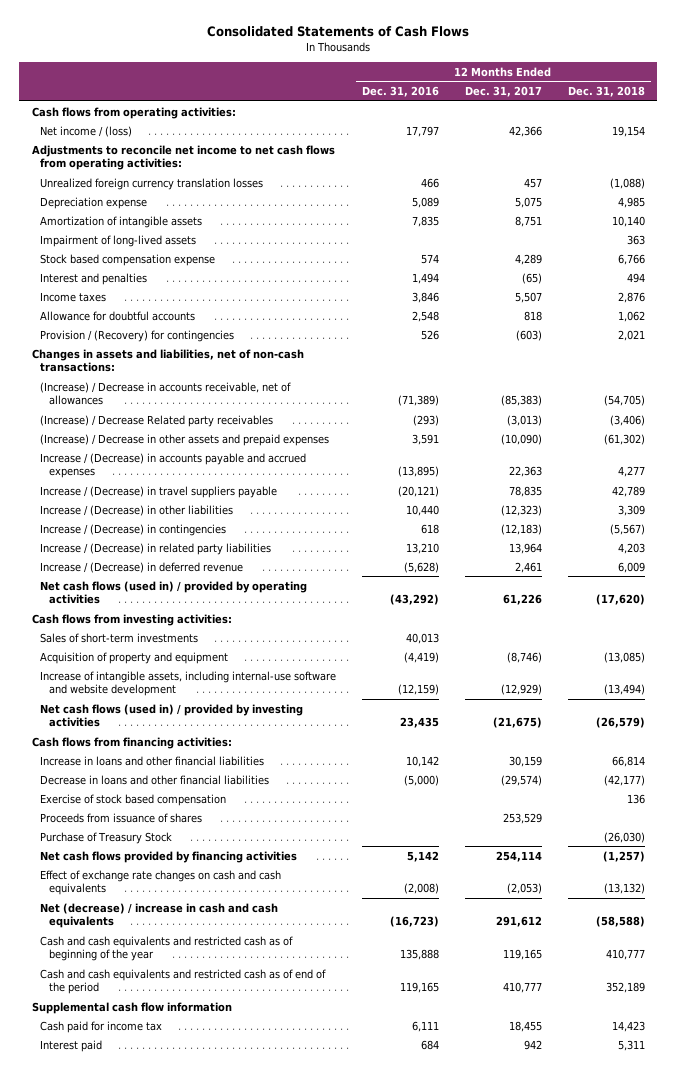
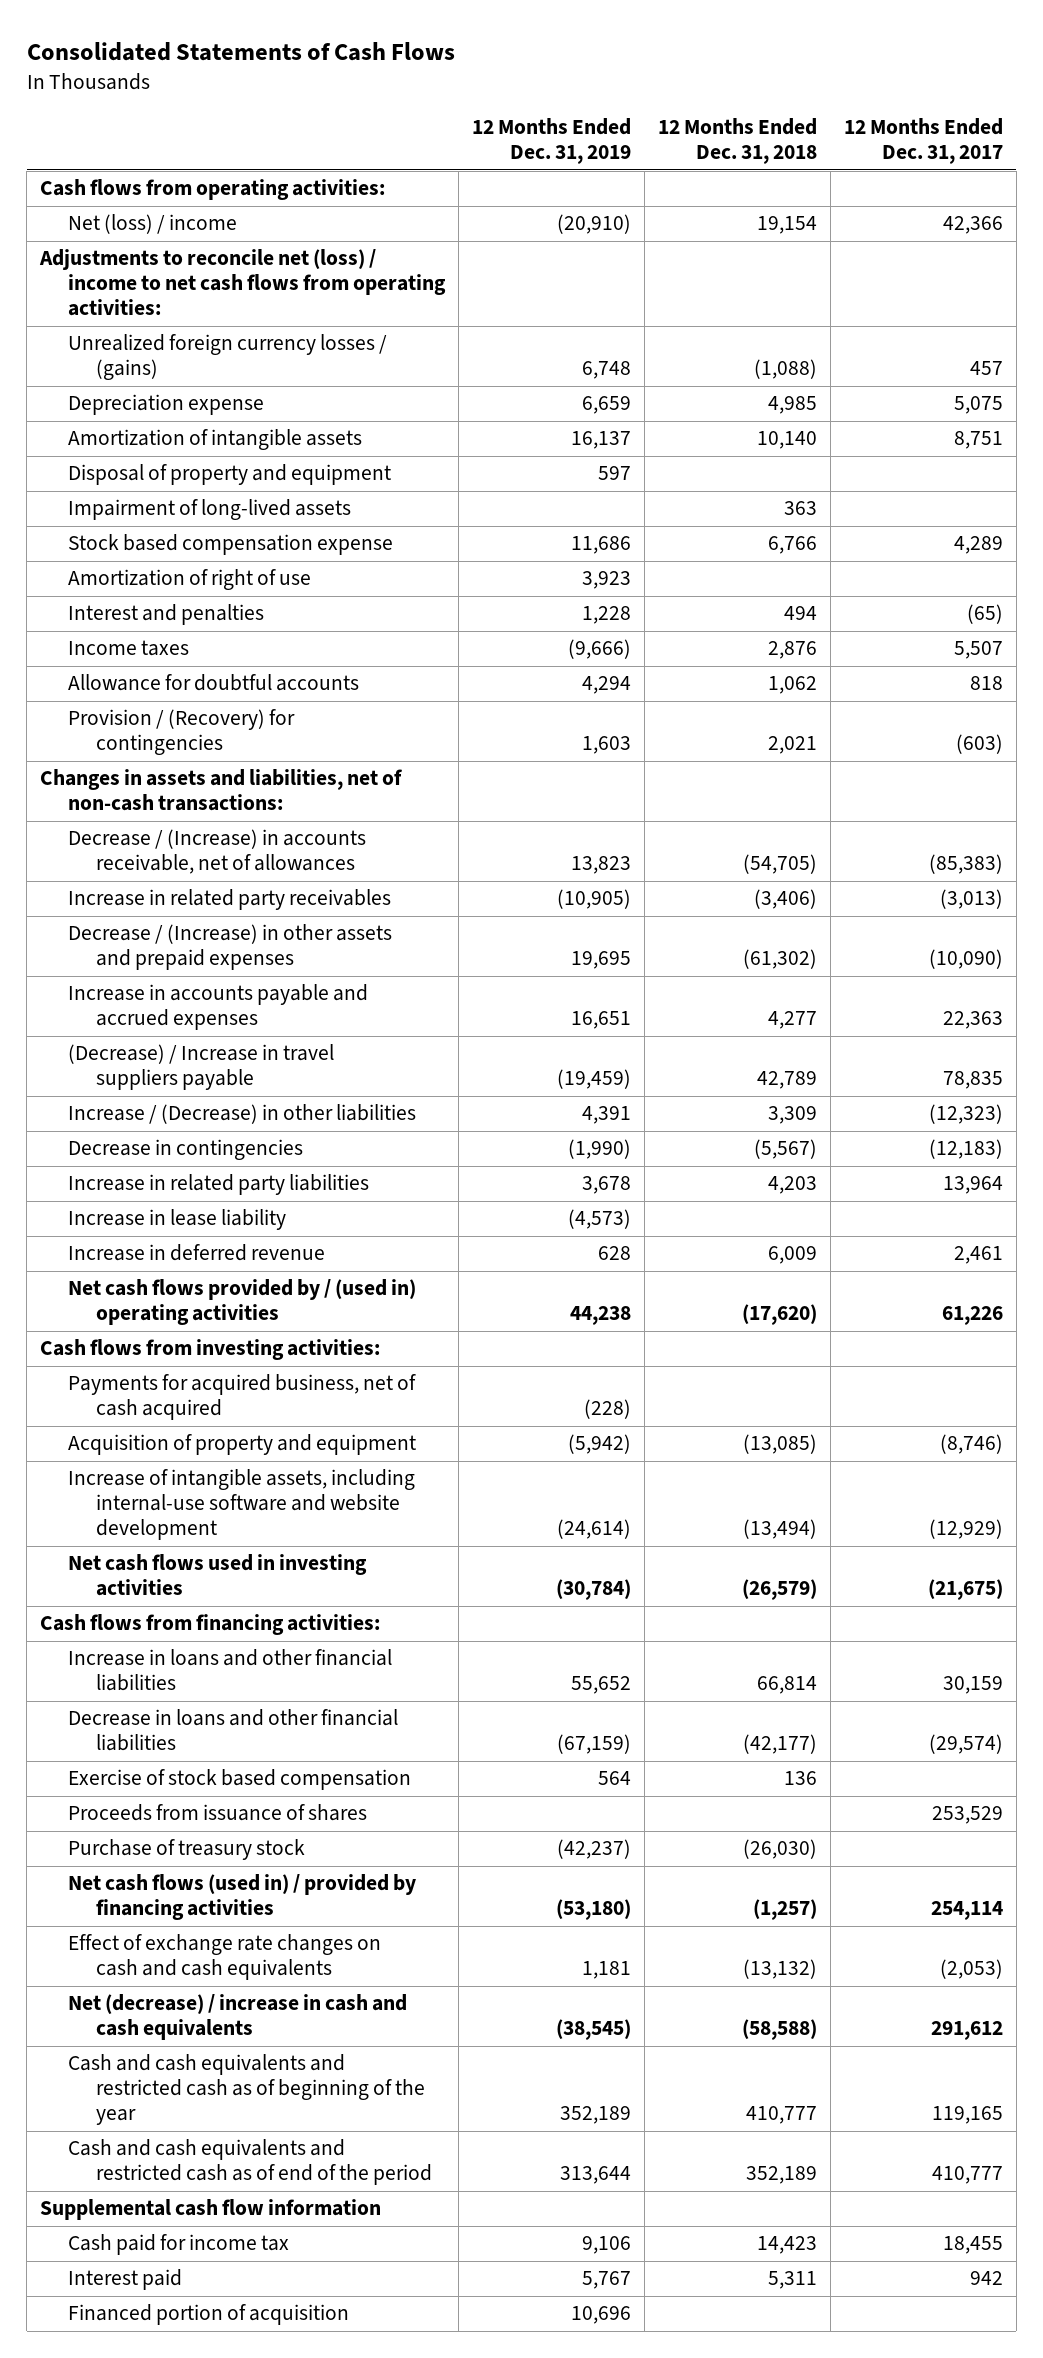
- | 12 Months Ended Dec. 31, 2016 | 12 Months Ended Dec. 31, 2017 | 12 Months Ended Dec. 31, 2018
+ | 12 Months Ended Dec. 31, 2019 | 12 Months Ended Dec. 31, 2018 | 12 Months Ended Dec. 31, 2017
- Net income / (loss) | 17,797 | 42,366 | 19,154
- Adjustments to reconcile net income to net cash flows from operating activities:
- Unrealized foreign currency translation losses | 466 | 457 | (1,088)
+ Net (loss) / income | (20,910) | 19,154 | 42,366
+ Adjustments to reconcile net (loss) / income to net cash flows from operating activities:
+ Unrealized foreign currency losses / (gains) | 6,748 | (1,088) | 457
+ Disposal of property and equipment | 597 | |
+ Amortization of right of use | 3,923 | |
- (Increase) / Decrease in accounts receivable, net of allowances | (71,389) | (85,383) | (54,705)
- (Increase) / Decrease Related party receivables | (293) | (3,013) | (3,406)
- (Increase) / Decrease in other assets and prepaid expenses | 3,591 | (10,090) | (61,302)
- Increase / (Decrease) in accounts payable and accrued expenses | (13,895) | 22,363 | 4,277
- Increase / (Decrease) in travel suppliers payable | (20,121) | 78,835 | 42,789
+ Decrease / (Increase) in accounts receivable, net of allowances | 13,823 | (54,705) | (85,383)
+ Increase in related party receivables | (10,905) | (3,406) | (3,013)
+ Decrease / (Increase) in other assets and prepaid expenses | 19,695 | (61,302) | (10,090)
+ Increase in accounts payable and accrued expenses | 16,651 | 4,277 | 22,363
+ (Decrease) / Increase in travel suppliers payable | (19,459) | 42,789 | 78,835
- Increase / (Decrease) in contingencies | 618 | (12,183) | (5,567)
- Increase / (Decrease) in related party liabilities | 13,210 | 13,964 | 4,203
- Increase / (Decrease) in deferred revenue | (5,628) | 2,461 | 6,009
- Net cash flows (used in) / provided by operating activities | (43,292) | 61,226 | (17,620)
+ Decrease in contingencies | (1,990) | (5,567) | (12,183)
+ Increase in related party liabilities | 3,678 | 4,203 | 13,964
+ Increase in lease liability | (4,573) | |
+ Increase in deferred revenue | 628 | 6,009 | 2,461
+ Net cash flows provided by / (used in) operating activities | 44,238 | (17,620) | 61,226
- Sales of short-term investments | 40,013 | |
+ Payments for acquired business, net of cash acquired | (228) | |
- Net cash flows (used in) / provided by investing activities | 23,435 | (21,675) | (26,579)
+ Net cash flows used in investing activities | (30,784) | (26,579) | (21,675)
- Purchase of Treasury Stock | | | (26,030)
- Net cash flows provided by financing activities | 5,142 | 254,114 | (1,257)
+ Purchase of treasury stock | (42,237) | (26,030) |
+ Net cash flows (used in) / provided by financing activities | (53,180) | (1,257) | 254,114
+ Financed portion of acquisition | 10,696 | |

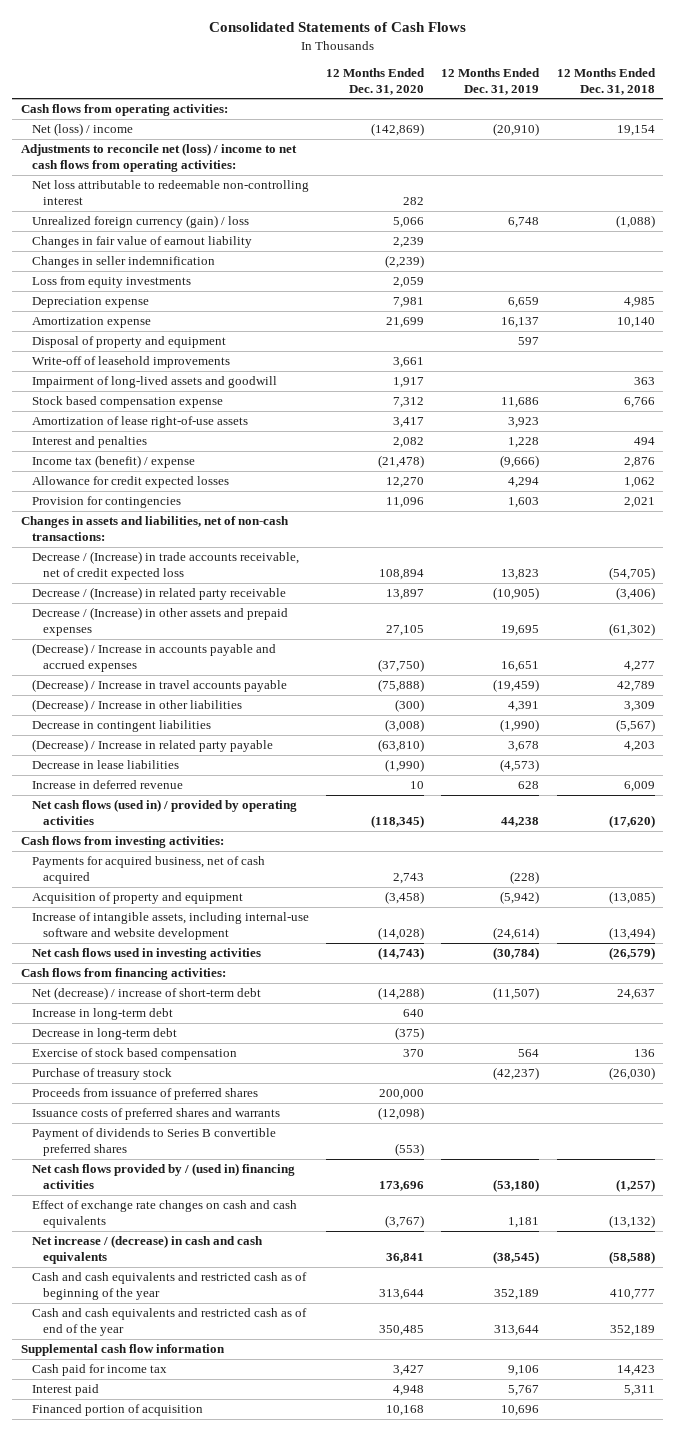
- | 12 Months Ended Dec. 31, 2019 | 12 Months Ended Dec. 31, 2018 | 12 Months Ended Dec. 31, 2017
+ | 12 Months Ended Dec. 31, 2020 | 12 Months Ended Dec. 31, 2019 | 12 Months Ended Dec. 31, 2018
- Unrealized foreign currency losses / (gains) | 6,748 | (1,088) | 457
+ Net loss attributable to redeemable non-controlling interest | 282 | |
+ Unrealized foreign currency (gain) / loss | 5,066 | 6,748 | (1,088)
+ Changes in fair value of earnout liability | 2,239 | |
+ Changes in seller indemnification | (2,239) | |
+ Loss from equity investments | 2,059 | |
- Amortization of intangible assets | 16,137 | 10,140 | 8,751
+ Amortization expense | 21,699 | 16,137 | 10,140
- Impairment of long-lived assets | | 363 |
+ Write-off of leasehold improvements | 3,661 | |
+ Impairment of long-lived assets and goodwill | 1,917 | | 363
- Amortization of right of use | 3,923 | |
+ Amortization of lease right-of-use assets | 3,417 | 3,923 |
- Income taxes | (9,666) | 2,876 | 5,507
- Allowance for doubtful accounts | 4,294 | 1,062 | 818
- Provision / (Recovery) for contingencies | 1,603 | 2,021 | (603)
+ Income tax (benefit) / expense | (21,478) | (9,666) | 2,876
+ Allowance for credit expected losses | 12,270 | 4,294 | 1,062
+ Provision for contingencies | 11,096 | 1,603 | 2,021
- Decrease / (Increase) in accounts receivable, net of allowances | 13,823 | (54,705) | (85,383)
- Increase in related party receivables | (10,905) | (3,406) | (3,013)
+ Decrease / (Increase) in trade accounts receivable, net of credit expected loss | 108,894 | 13,823 | (54,705)
+ Decrease / (Increase) in related party receivable | 13,897 | (10,905) | (3,406)
- Increase in accounts payable and accrued expenses | 16,651 | 4,277 | 22,363
- (Decrease) / Increase in travel suppliers payable | (19,459) | 42,789 | 78,835
- Increase / (Decrease) in other liabilities | 4,391 | 3,309 | (12,323)
- Decrease in contingencies | (1,990) | (5,567) | (12,183)
- Increase in related party liabilities | 3,678 | 4,203 | 13,964
- Increase in lease liability | (4,573) | |
+ (Decrease) / Increase in accounts payable and accrued expenses | (37,750) | 16,651 | 4,277
+ (Decrease) / Increase in travel accounts payable | (75,888) | (19,459) | 42,789
+ (Decrease) / Increase in other liabilities | (300) | 4,391 | 3,309
+ Decrease in contingent liabilities | (3,008) | (1,990) | (5,567)
+ (Decrease) / Increase in related party payable | (63,810) | 3,678 | 4,203
+ Decrease in lease liabilities | (1,990) | (4,573) |
- Net cash flows provided by / (used in) operating activities | 44,238 | (17,620) | 61,226
+ Net cash flows (used in) / provided by operating activities | (118,345) | 44,238 | (17,620)
- Increase in loans and other financial liabilities | 55,652 | 66,814 | 30,159
- Decrease in loans and other financial liabilities | (67,159) | (42,177) | (29,574)
+ Net (decrease) / increase of short-term debt | (14,288) | (11,507) | 24,637
+ Increase in long-term debt | 640 | |
+ Decrease in long-term debt | (375) | |
- Proceeds from issuance of shares | | | 253,529
- Net cash flows (used in) / provided by financing activities | (53,180) | (1,257) | 254,114
+ Proceeds from issuance of preferred shares | 200,000 | |
+ Issuance costs of preferred shares and warrants | (12,098) | |
+ Payment of dividends to Series B convertible preferred shares | (553) | |
+ Net cash flows provided by / (used in) financing activities | 173,696 | (53,180) | (1,257)
- Net (decrease) / increase in cash and cash equivalents | (38,545) | (58,588) | 291,612
+ Net increase / (decrease) in cash and cash equivalents | 36,841 | (38,545) | (58,588)
- Cash and cash equivalents and restricted cash as of end of the period | 313,644 | 352,189 | 410,777
+ Cash and cash equivalents and restricted cash as of end of the year | 350,485 | 313,644 | 352,189

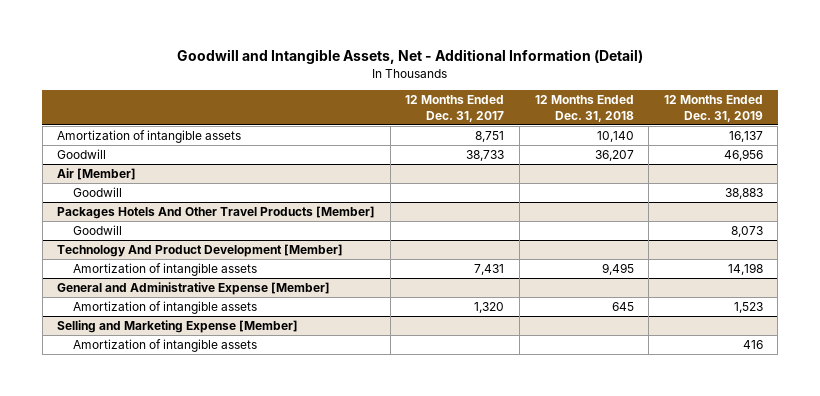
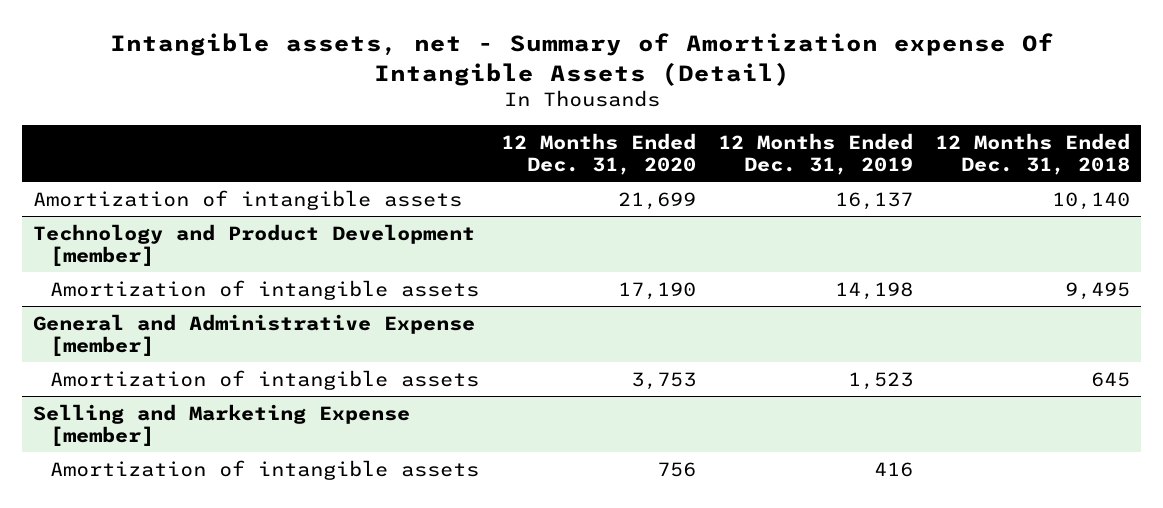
- Goodwill and Intangible Assets, Net - Additional Information (Detail)
+ Intangible assets, net - Summary of Amortization expense Of Intangible Assets (Detail)
- | 12 Months Ended Dec. 31, 2017 | 12 Months Ended Dec. 31, 2018 | 12 Months Ended Dec. 31, 2019
+ | 12 Months Ended Dec. 31, 2020 | 12 Months Ended Dec. 31, 2019 | 12 Months Ended Dec. 31, 2018
- Goodwill | 38,733 | 36,207 | 46,956
- Air [Member]
- Goodwill | | | 38,883
- Packages Hotels And Other Travel Products [Member]
- Goodwill | | | 8,073
- Technology And Product Development [Member]
+ Technology and Product Development [member]
- General and Administrative Expense [Member]
+ General and Administrative Expense [member]
- Selling and Marketing Expense [Member]
+ Selling and Marketing Expense [member]

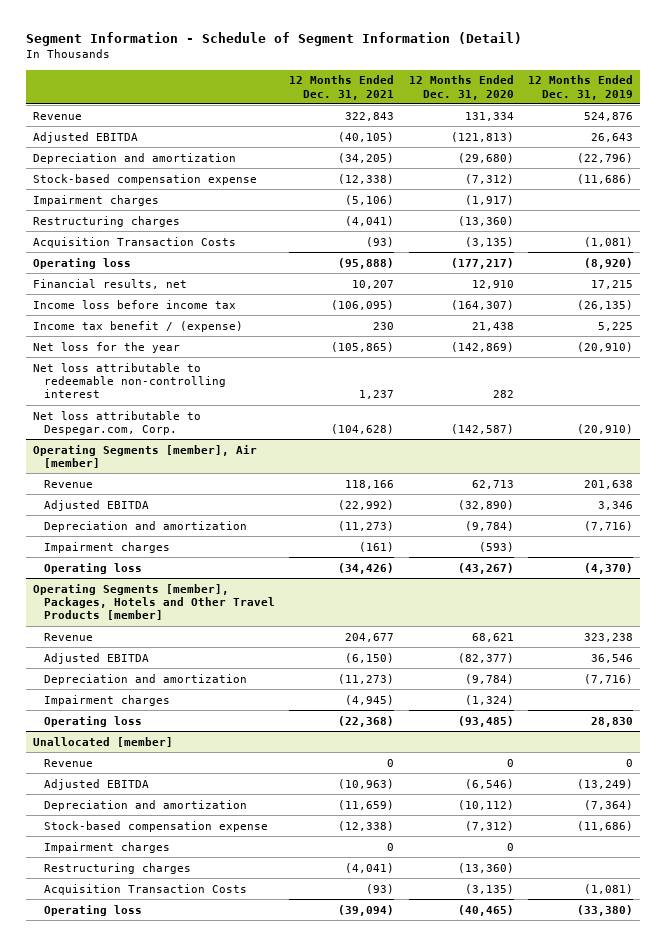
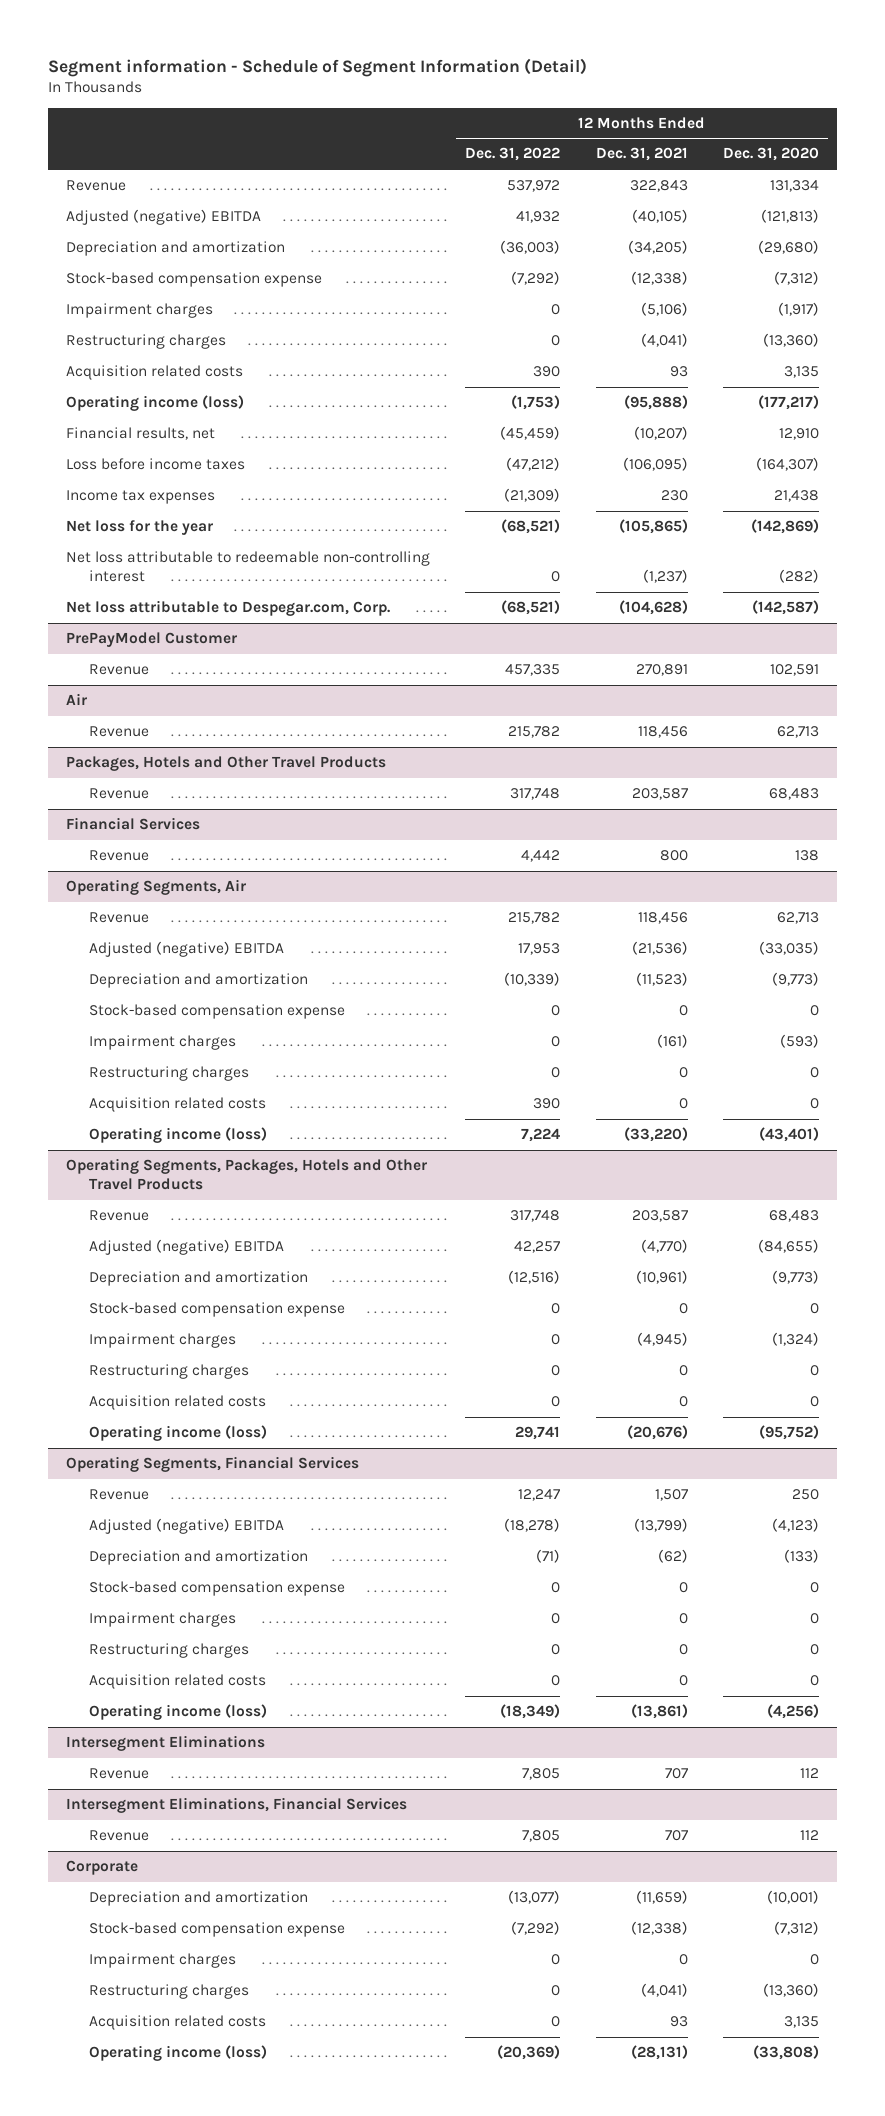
- Segment Information - Schedule of Segment Information (Detail)
+ Segment information - Schedule of Segment Information (Detail)
- | 12 Months Ended Dec. 31, 2021 | 12 Months Ended Dec. 31, 2020 | 12 Months Ended Dec. 31, 2019
+ | 12 Months Ended Dec. 31, 2022 | 12 Months Ended Dec. 31, 2021 | 12 Months Ended Dec. 31, 2020
- Adjusted EBITDA | (40,105) | (121,813) | 26,643
+ Adjusted (negative) EBITDA | 41,932 | (40,105) | (121,813)
- Acquisition Transaction Costs | (93) | (3,135) | (1,081)
- Operating loss | (95,888) | (177,217) | (8,920)
- Financial results, net | 10,207 | 12,910 | 17,215
- Income loss before income tax | (106,095) | (164,307) | (26,135)
- Income tax benefit / (expense) | 230 | 21,438 | 5,225
+ Acquisition related costs | 390 | 93 | 3,135
+ Operating income (loss) | (1,753) | (95,888) | (177,217)
+ Financial results, net | (45,459) | (10,207) | 12,910
+ Loss before income taxes | (47,212) | (106,095) | (164,307)
+ Income tax expenses | (21,309) | 230 | 21,438
- Net loss attributable to redeemable non-controlling interest | 1,237 | 282 |
+ Net loss attributable to redeemable non-controlling interest | 0 | (1,237) | (282)
- Operating Segments [member], Air [member]
- Revenue | 118,166 | 62,713 | 201,638
- Adjusted EBITDA | (22,992) | (32,890) | 3,346
- Depreciation and amortization | (11,273) | (9,784) | (7,716)
+ PrePayModel Customer
+ Revenue | 457,335 | 270,891 | 102,591
+ Air
+ Revenue | 215,782 | 118,456 | 62,713
+ Packages, Hotels and Other Travel Products
+ Revenue | 317,748 | 203,587 | 68,483
+ Financial Services
+ Revenue | 4,442 | 800 | 138
+ Operating Segments, Air
+ Revenue | 215,782 | 118,456 | 62,713
+ Adjusted (negative) EBITDA | 17,953 | (21,536) | (33,035)
+ Depreciation and amortization | (10,339) | (11,523) | (9,773)
+ Stock-based compensation expense | 0 | 0 | 0
- Operating loss | (34,426) | (43,267) | (4,370)
- Operating Segments [member], Packages, Hotels and Other Travel Products [member]
- Revenue | 204,677 | 68,621 | 323,238
- Adjusted EBITDA | (6,150) | (82,377) | 36,546
- Depreciation and amortization | (11,273) | (9,784) | (7,716)
+ Restructuring charges | 0 | 0 | 0
+ Acquisition related costs | 390 | 0 | 0
+ Operating income (loss) | 7,224 | (33,220) | (43,401)
+ Operating Segments, Packages, Hotels and Other Travel Products
+ Revenue | 317,748 | 203,587 | 68,483
+ Adjusted (negative) EBITDA | 42,257 | (4,770) | (84,655)
+ Depreciation and amortization | (12,516) | (10,961) | (9,773)
+ Stock-based compensation expense | 0 | 0 | 0
- Operating loss | (22,368) | (93,485) | 28,830
- Unallocated [member]
- Revenue | 0 | 0 | 0
- Adjusted EBITDA | (10,963) | (6,546) | (13,249)
- Depreciation and amortization | (11,659) | (10,112) | (7,364)
+ Restructuring charges | 0 | 0 | 0
+ Acquisition related costs | 0 | 0 | 0
+ Operating income (loss) | 29,741 | (20,676) | (95,752)
+ Operating Segments, Financial Services
+ Revenue | 12,247 | 1,507 | 250
+ Adjusted (negative) EBITDA | (18,278) | (13,799) | (4,123)
+ Depreciation and amortization | (71) | (62) | (133)
+ Stock-based compensation expense | 0 | 0 | 0
+ Impairment charges | 0 | 0 | 0
+ Restructuring charges | 0 | 0 | 0
+ Acquisition related costs | 0 | 0 | 0
+ Operating income (loss) | (18,349) | (13,861) | (4,256)
+ Intersegment Eliminations
+ Revenue | 7,805 | 707 | 112
+ Intersegment Eliminations, Financial Services
+ Revenue | 7,805 | 707 | 112
+ Corporate
+ Depreciation and amortization | (13,077) | (11,659) | (10,001)
- Acquisition Transaction Costs | (93) | (3,135) | (1,081)
- Operating loss | (39,094) | (40,465) | (33,380)
+ Acquisition related costs | 0 | 93 | 3,135
+ Operating income (loss) | (20,369) | (28,131) | (33,808)

